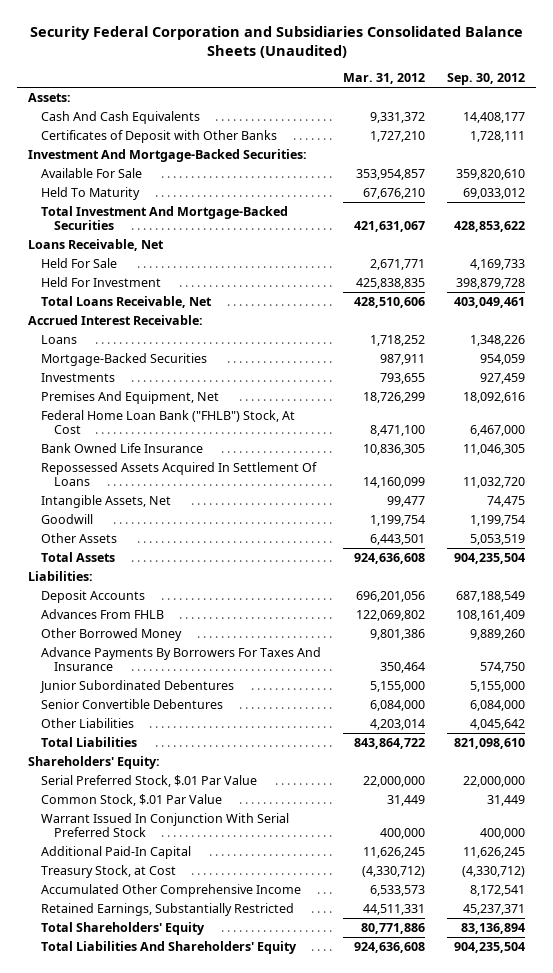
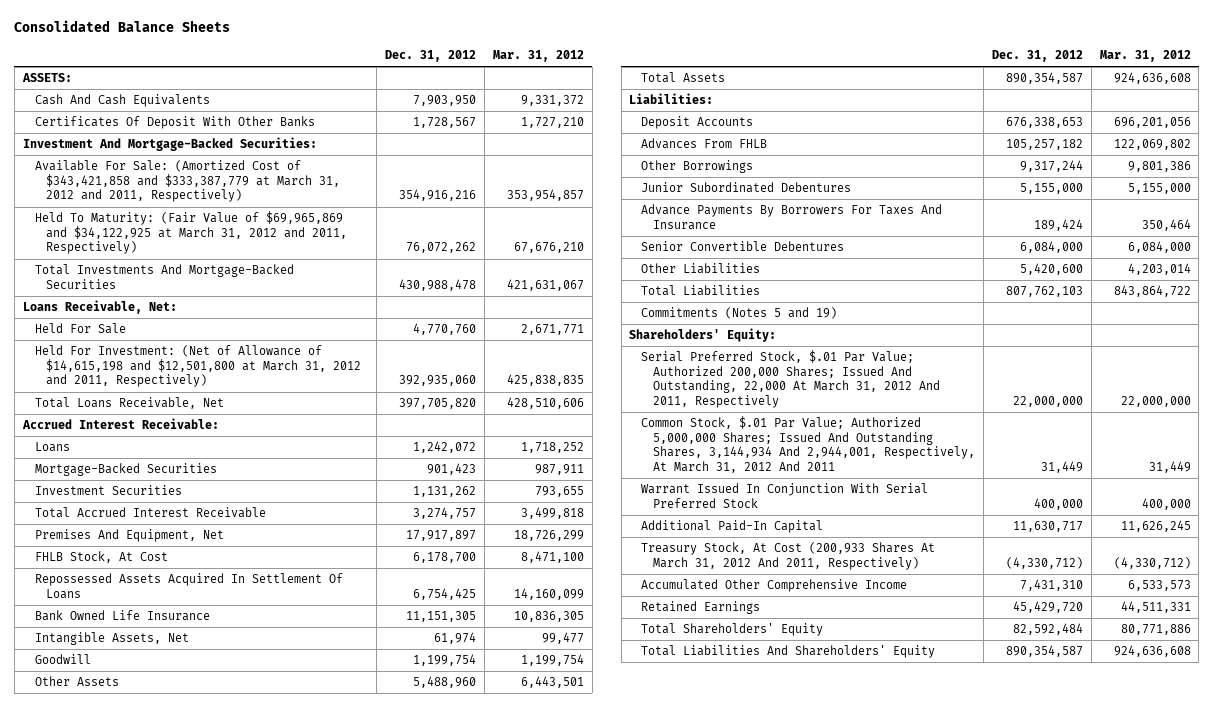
- Security Federal Corporation and Subsidiaries Consolidated Balance Sheets (Unaudited)
+ Consolidated Balance Sheets
- | Mar. 31, 2012 | Sep. 30, 2012
+ | Dec. 31, 2012 | Mar. 31, 2012
- Assets:
+ ASSETS:
- Certificates of Deposit with Other Banks | 1,727,210 | 1,728,111
+ Certificates Of Deposit With Other Banks | 1,728,567 | 1,727,210
- Available For Sale | 353,954,857 | 359,820,610
- Held To Maturity | 67,676,210 | 69,033,012
- Total Investment And Mortgage-Backed Securities | 421,631,067 | 428,853,622
- Loans Receivable, Net
+ Available For Sale: (Amortized Cost of $343,421,858 and $333,387,779 at March 31, 2012 and 2011, Respectively) | 354,916,216 | 353,954,857
+ Held To Maturity: (Fair Value of $69,965,869 and $34,122,925 at March 31, 2012 and 2011, Respectively) | 76,072,262 | 67,676,210
+ Total Investments And Mortgage-Backed Securities | 430,988,478 | 421,631,067
+ Loans Receivable, Net:
- Held For Investment | 425,838,835 | 398,879,728
+ Held For Investment: (Net of Allowance of $14,615,198 and $12,501,800 at March 31, 2012 and 2011, Respectively) | 392,935,060 | 425,838,835
- Investments | 793,655 | 927,459
+ Investment Securities | 1,131,262 | 793,655
+ Total Accrued Interest Receivable | 3,274,757 | 3,499,818
- Federal Home Loan Bank ("FHLB") Stock, At Cost | 8,471,100 | 6,467,000
+ FHLB Stock, At Cost | 6,178,700 | 8,471,100
moved down: Bank Owned Life Insurance | 11,151,305 | 10,836,305
- Other Borrowed Money | 9,801,386 | 9,889,260
+ Other Borrowings | 9,317,244 | 9,801,386
moved down: Advance Payments By Borrowers For Taxes And Insurance | 189,424 | 350,464
+ Commitments (Notes 5 and 19)
- Serial Preferred Stock, $.01 Par Value | 22,000,000 | 22,000,000
- Common Stock, $.01 Par Value | 31,449 | 31,449
+ Serial Preferred Stock, $.01 Par Value; Authorized 200,000 Shares; Issued And Outstanding, 22,000 At March 31, 2012 And 2011, Respectively | 22,000,000 | 22,000,000
+ Common Stock, $.01 Par Value; Authorized 5,000,000 Shares; Issued And Outstanding Shares, 3,144,934 And 2,944,001, Respectively, At March 31, 2012 And 2011 | 31,449 | 31,449
- Treasury Stock, at Cost | (4,330,712) | (4,330,712)
+ Treasury Stock, At Cost (200,933 Shares At March 31, 2012 And 2011, Respectively) | (4,330,712) | (4,330,712)
- Retained Earnings, Substantially Restricted | 44,511,331 | 45,237,371
+ Retained Earnings | 45,429,720 | 44,511,331

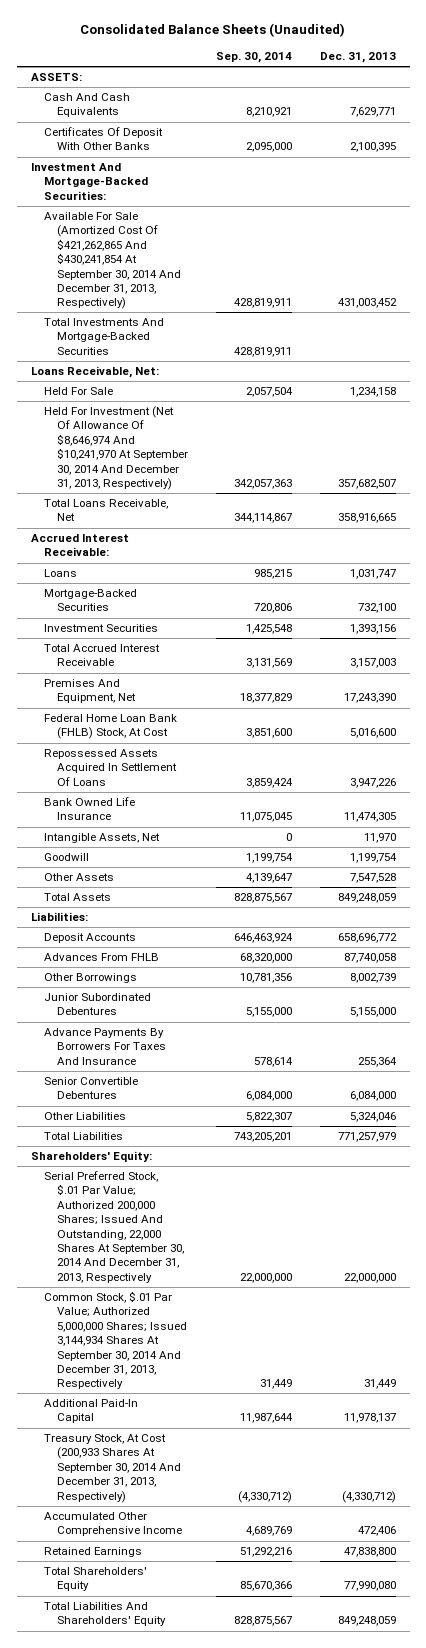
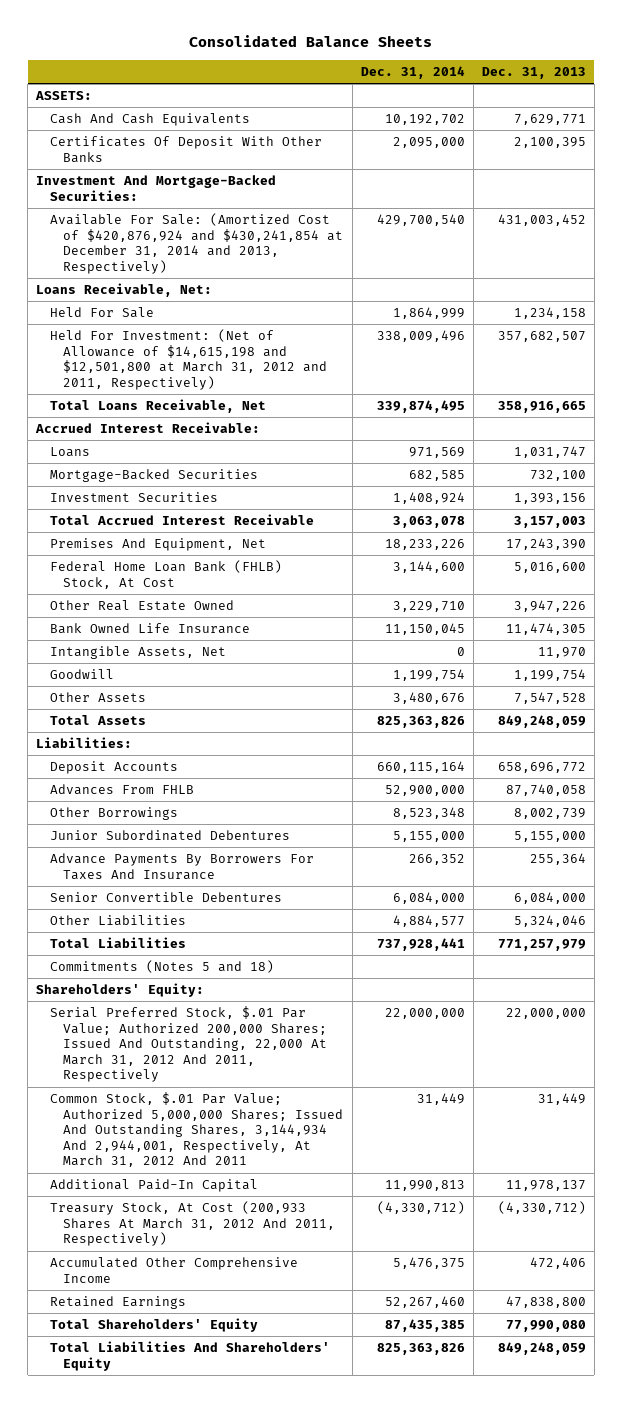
- Consolidated Balance Sheets (Unaudited)
+ Consolidated Balance Sheets
- | Sep. 30, 2014 | Dec. 31, 2013
+ | Dec. 31, 2014 | Dec. 31, 2013
- Available For Sale (Amortized Cost Of $421,262,865 And $430,241,854 At September 30, 2014 And December 31, 2013, Respectively) | 428,819,911 | 431,003,452
- Total Investments And Mortgage-Backed Securities | 428,819,911 |
+ Available For Sale: (Amortized Cost of $420,876,924 and $430,241,854 at December 31, 2014 and 2013, Respectively) | 429,700,540 | 431,003,452
- Held For Investment (Net Of Allowance Of $8,646,974 And $10,241,970 At September 30, 2014 And December 31, 2013, Respectively) | 342,057,363 | 357,682,507
+ Held For Investment: (Net of Allowance of $14,615,198 and $12,501,800 at March 31, 2012 and 2011, Respectively) | 338,009,496 | 357,682,507
- Repossessed Assets Acquired In Settlement Of Loans | 3,859,424 | 3,947,226
+ Other Real Estate Owned | 3,229,710 | 3,947,226
+ Commitments (Notes 5 and 18)
- Serial Preferred Stock, $.01 Par Value; Authorized 200,000 Shares; Issued And Outstanding, 22,000 Shares At September 30, 2014 And December 31, 2013, Respectively | 22,000,000 | 22,000,000
- Common Stock, $.01 Par Value; Authorized 5,000,000 Shares; Issued 3,144,934 Shares At September 30, 2014 And December 31, 2013, Respectively | 31,449 | 31,449
+ Serial Preferred Stock, $.01 Par Value; Authorized 200,000 Shares; Issued And Outstanding, 22,000 At March 31, 2012 And 2011, Respectively | 22,000,000 | 22,000,000
+ Common Stock, $.01 Par Value; Authorized 5,000,000 Shares; Issued And Outstanding Shares, 3,144,934 And 2,944,001, Respectively, At March 31, 2012 And 2011 | 31,449 | 31,449
- Treasury Stock, At Cost (200,933 Shares At September 30, 2014 And December 31, 2013, Respectively) | (4,330,712) | (4,330,712)
+ Treasury Stock, At Cost (200,933 Shares At March 31, 2012 And 2011, Respectively) | (4,330,712) | (4,330,712)

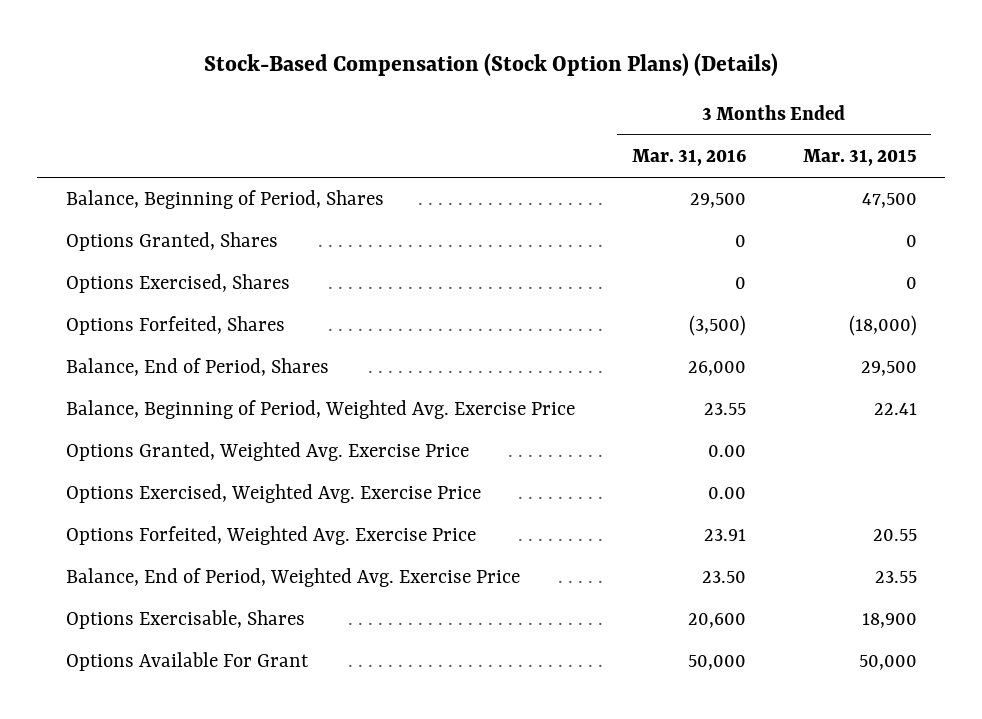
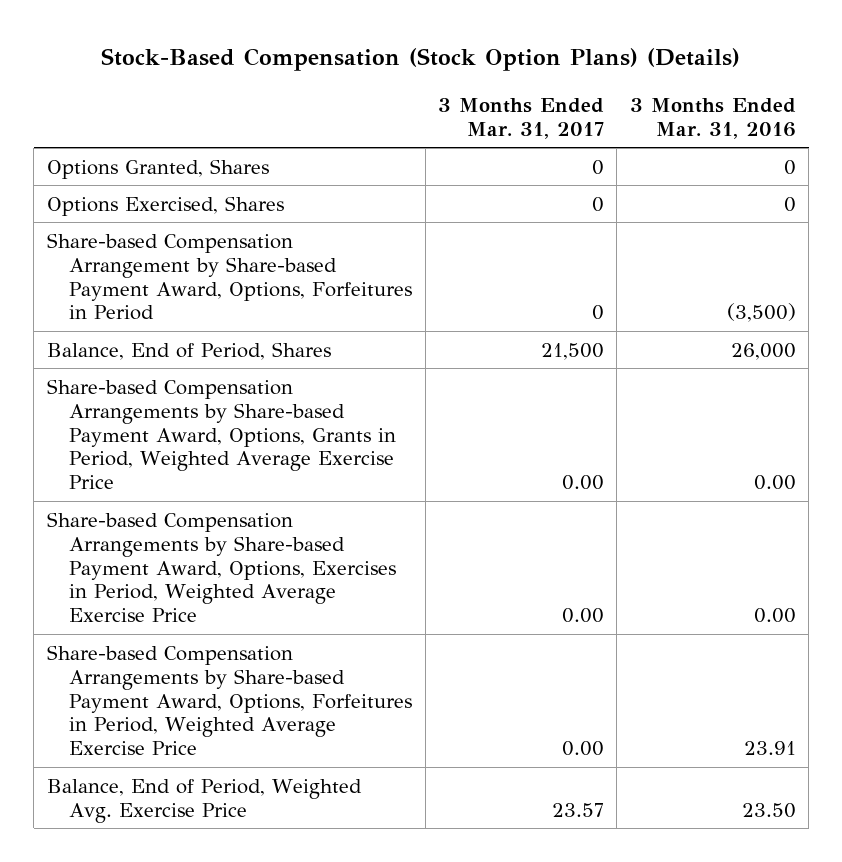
- | 3 Months Ended Mar. 31, 2016 | 3 Months Ended Mar. 31, 2015
+ | 3 Months Ended Mar. 31, 2017 | 3 Months Ended Mar. 31, 2016
- Balance, Beginning of Period, Shares | 29,500 | 47,500
- Options Forfeited, Shares | (3,500) | (18,000)
+ Share-based Compensation Arrangement by Share-based Payment Award, Options, Forfeitures in Period | 0 | (3,500)
- Balance, Beginning of Period, Weighted Avg. Exercise Price | 23.55 | 22.41
- Options Granted, Weighted Avg. Exercise Price | 0.00 |
- Options Exercised, Weighted Avg. Exercise Price | 0.00 |
- Options Forfeited, Weighted Avg. Exercise Price | 23.91 | 20.55
+ Share-based Compensation Arrangements by Share-based Payment Award, Options, Grants in Period, Weighted Average Exercise Price | 0.00 | 0.00
+ Share-based Compensation Arrangements by Share-based Payment Award, Options, Exercises in Period, Weighted Average Exercise Price | 0.00 | 0.00
+ Share-based Compensation Arrangements by Share-based Payment Award, Options, Forfeitures in Period, Weighted Average Exercise Price | 0.00 | 23.91
- Options Exercisable, Shares | 20,600 | 18,900
- Options Available For Grant | 50,000 | 50,000

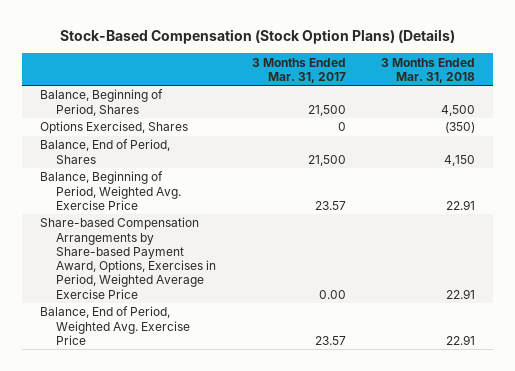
- | 3 Months Ended Mar. 31, 2017 | 3 Months Ended Mar. 31, 2016
+ | 3 Months Ended Mar. 31, 2017 | 3 Months Ended Mar. 31, 2018
- Options Granted, Shares | 0 | 0
+ Balance, Beginning of Period, Shares | 21,500 | 4,500
- Share-based Compensation Arrangement by Share-based Payment Award, Options, Forfeitures in Period | 0 | (3,500)
- Share-based Compensation Arrangements by Share-based Payment Award, Options, Grants in Period, Weighted Average Exercise Price | 0.00 | 0.00
+ Balance, Beginning of Period, Weighted Avg. Exercise Price | 23.57 | 22.91
- Share-based Compensation Arrangements by Share-based Payment Award, Options, Forfeitures in Period, Weighted Average Exercise Price | 0.00 | 23.91

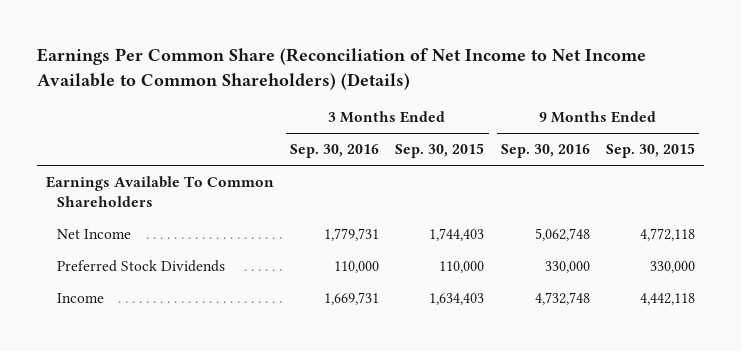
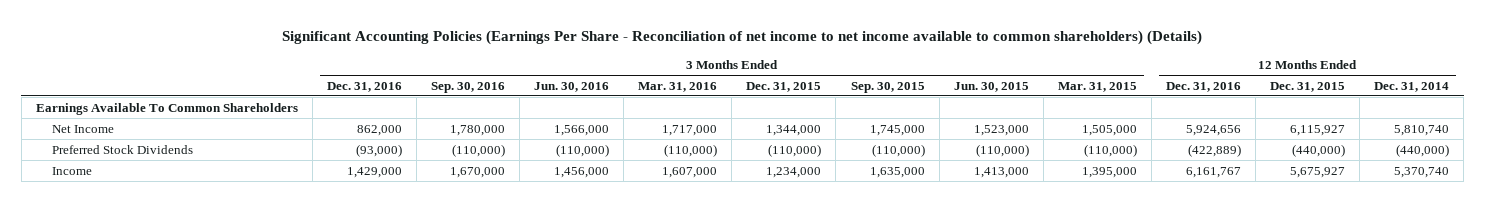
- Earnings Per Common Share (Reconciliation of Net Income to Net Income Available to Common Shareholders) (Details)
+ Significant Accounting Policies (Earnings Per Share - Reconciliation of net income to net income available to common shareholders) (Details)
- | 3 Months Ended Sep. 30, 2016 | 3 Months Ended Sep. 30, 2015 | 9 Months Ended Sep. 30, 2016 | 9 Months Ended Sep. 30, 2015
+ | 3 Months Ended Dec. 31, 2016 | 3 Months Ended Sep. 30, 2016 | 3 Months Ended Jun. 30, 2016 | 3 Months Ended Mar. 31, 2016 | 3 Months Ended Dec. 31, 2015 | 3 Months Ended Sep. 30, 2015 | 3 Months Ended Jun. 30, 2015 | 3 Months Ended Mar. 31, 2015 | 12 Months Ended Dec. 31, 2016 | 12 Months Ended Dec. 31, 2015 | 12 Months Ended Dec. 31, 2014
- Net Income | 1,779,731 | 1,744,403 | 5,062,748 | 4,772,118
- Preferred Stock Dividends | 110,000 | 110,000 | 330,000 | 330,000
- Income | 1,669,731 | 1,634,403 | 4,732,748 | 4,442,118
+ Net Income | 862,000 | 1,780,000 | 1,566,000 | 1,717,000 | 1,344,000 | 1,745,000 | 1,523,000 | 1,505,000 | 5,924,656 | 6,115,927 | 5,810,740
+ Preferred Stock Dividends | (93,000) | (110,000) | (110,000) | (110,000) | (110,000) | (110,000) | (110,000) | (110,000) | (422,889) | (440,000) | (440,000)
+ Income | 1,429,000 | 1,670,000 | 1,456,000 | 1,607,000 | 1,234,000 | 1,635,000 | 1,413,000 | 1,395,000 | 6,161,767 | 5,675,927 | 5,370,740

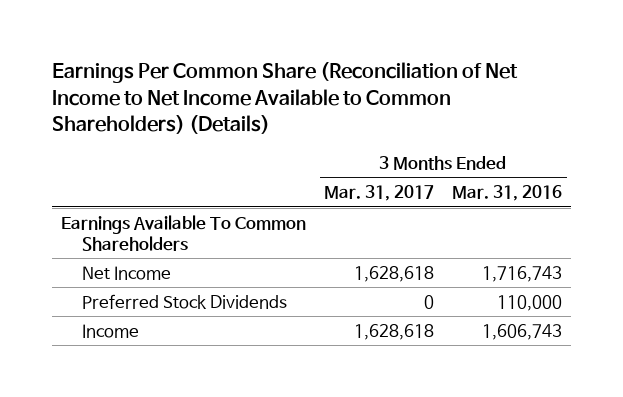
- Significant Accounting Policies (Earnings Per Share - Reconciliation of net income to net income available to common shareholders) (Details)
+ Earnings Per Common Share (Reconciliation of Net Income to Net Income Available to Common Shareholders) (Details)
- | 3 Months Ended Dec. 31, 2016 | 3 Months Ended Sep. 30, 2016 | 3 Months Ended Jun. 30, 2016 | 3 Months Ended Mar. 31, 2016 | 3 Months Ended Dec. 31, 2015 | 3 Months Ended Sep. 30, 2015 | 3 Months Ended Jun. 30, 2015 | 3 Months Ended Mar. 31, 2015 | 12 Months Ended Dec. 31, 2016 | 12 Months Ended Dec. 31, 2015 | 12 Months Ended Dec. 31, 2014
+ | 3 Months Ended Mar. 31, 2017 | 3 Months Ended Mar. 31, 2016
- Net Income | 862,000 | 1,780,000 | 1,566,000 | 1,717,000 | 1,344,000 | 1,745,000 | 1,523,000 | 1,505,000 | 5,924,656 | 6,115,927 | 5,810,740
- Preferred Stock Dividends | (93,000) | (110,000) | (110,000) | (110,000) | (110,000) | (110,000) | (110,000) | (110,000) | (422,889) | (440,000) | (440,000)
- Income | 1,429,000 | 1,670,000 | 1,456,000 | 1,607,000 | 1,234,000 | 1,635,000 | 1,413,000 | 1,395,000 | 6,161,767 | 5,675,927 | 5,370,740
+ Net Income | 1,628,618 | 1,716,743
+ Preferred Stock Dividends | 0 | 110,000
+ Income | 1,628,618 | 1,606,743

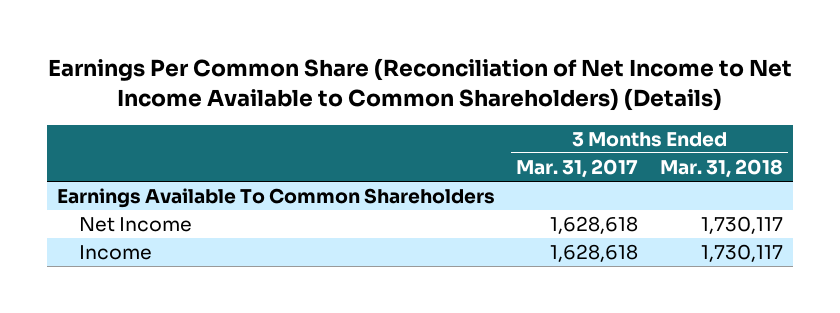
- | 3 Months Ended Mar. 31, 2017 | 3 Months Ended Mar. 31, 2016
+ | 3 Months Ended Mar. 31, 2017 | 3 Months Ended Mar. 31, 2018
- Preferred Stock Dividends | 0 | 110,000

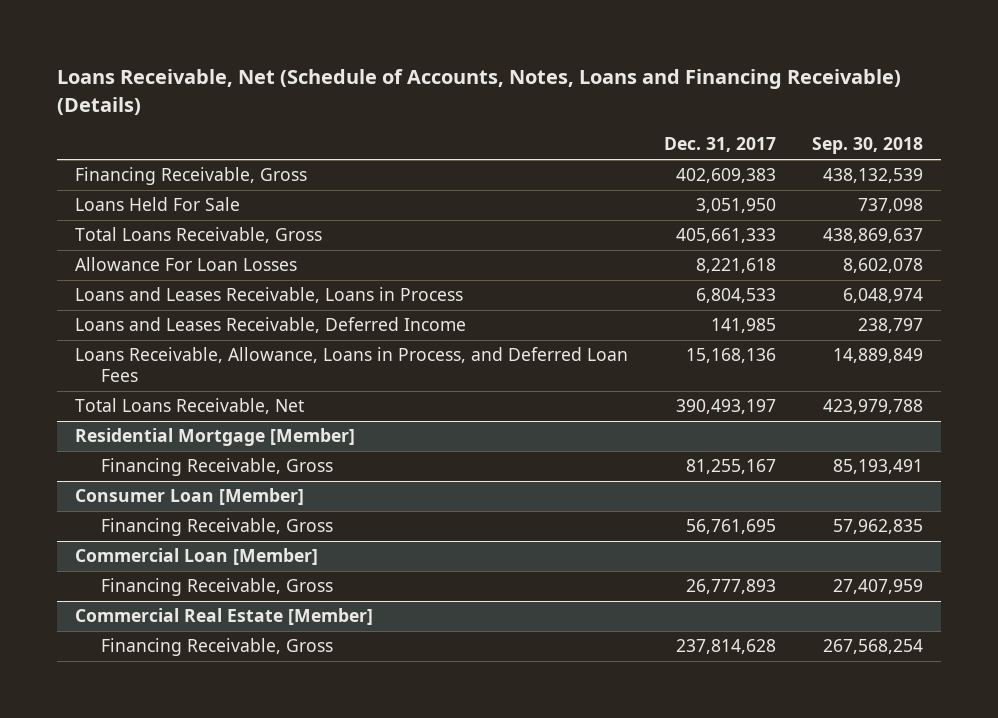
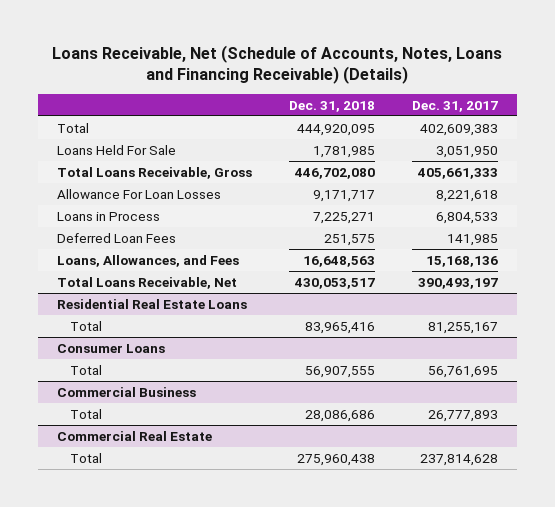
- | Dec. 31, 2017 | Sep. 30, 2018
+ | Dec. 31, 2018 | Dec. 31, 2017
- Financing Receivable, Gross | 402,609,383 | 438,132,539
+ Total | 444,920,095 | 402,609,383
- Loans and Leases Receivable, Loans in Process | 6,804,533 | 6,048,974
- Loans and Leases Receivable, Deferred Income | 141,985 | 238,797
- Loans Receivable, Allowance, Loans in Process, and Deferred Loan Fees | 15,168,136 | 14,889,849
+ Loans in Process | 7,225,271 | 6,804,533
+ Deferred Loan Fees | 251,575 | 141,985
+ Loans, Allowances, and Fees | 16,648,563 | 15,168,136
- Residential Mortgage [Member]
- Financing Receivable, Gross | 81,255,167 | 85,193,491
- Consumer Loan [Member]
- Financing Receivable, Gross | 56,761,695 | 57,962,835
- Commercial Loan [Member]
- Financing Receivable, Gross | 26,777,893 | 27,407,959
- Commercial Real Estate [Member]
- Financing Receivable, Gross | 237,814,628 | 267,568,254
+ Residential Real Estate Loans
+ Total | 83,965,416 | 81,255,167
+ Consumer Loans
+ Total | 56,907,555 | 56,761,695
+ Commercial Business
+ Total | 28,086,686 | 26,777,893
+ Commercial Real Estate
+ Total | 275,960,438 | 237,814,628

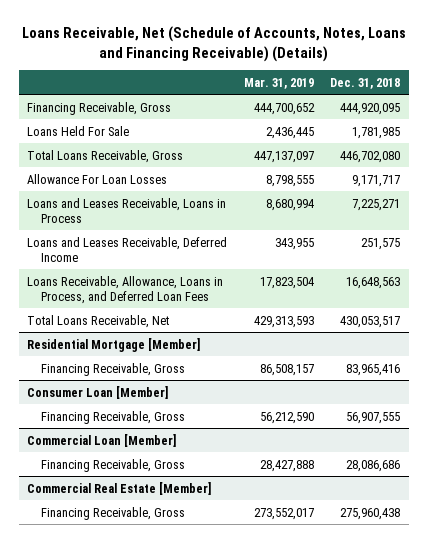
- | Dec. 31, 2018 | Dec. 31, 2017
+ | Mar. 31, 2019 | Dec. 31, 2018
- Total | 444,920,095 | 402,609,383
+ Financing Receivable, Gross | 444,700,652 | 444,920,095
- Loans in Process | 7,225,271 | 6,804,533
- Deferred Loan Fees | 251,575 | 141,985
- Loans, Allowances, and Fees | 16,648,563 | 15,168,136
+ Loans and Leases Receivable, Loans in Process | 8,680,994 | 7,225,271
+ Loans and Leases Receivable, Deferred Income | 343,955 | 251,575
+ Loans Receivable, Allowance, Loans in Process, and Deferred Loan Fees | 17,823,504 | 16,648,563
- Residential Real Estate Loans
- Total | 83,965,416 | 81,255,167
- Consumer Loans
- Total | 56,907,555 | 56,761,695
- Commercial Business
- Total | 28,086,686 | 26,777,893
- Commercial Real Estate
- Total | 275,960,438 | 237,814,628
+ Residential Mortgage [Member]
+ Financing Receivable, Gross | 86,508,157 | 83,965,416
+ Consumer Loan [Member]
+ Financing Receivable, Gross | 56,212,590 | 56,907,555
+ Commercial Loan [Member]
+ Financing Receivable, Gross | 28,427,888 | 28,086,686
+ Commercial Real Estate [Member]
+ Financing Receivable, Gross | 273,552,017 | 275,960,438

